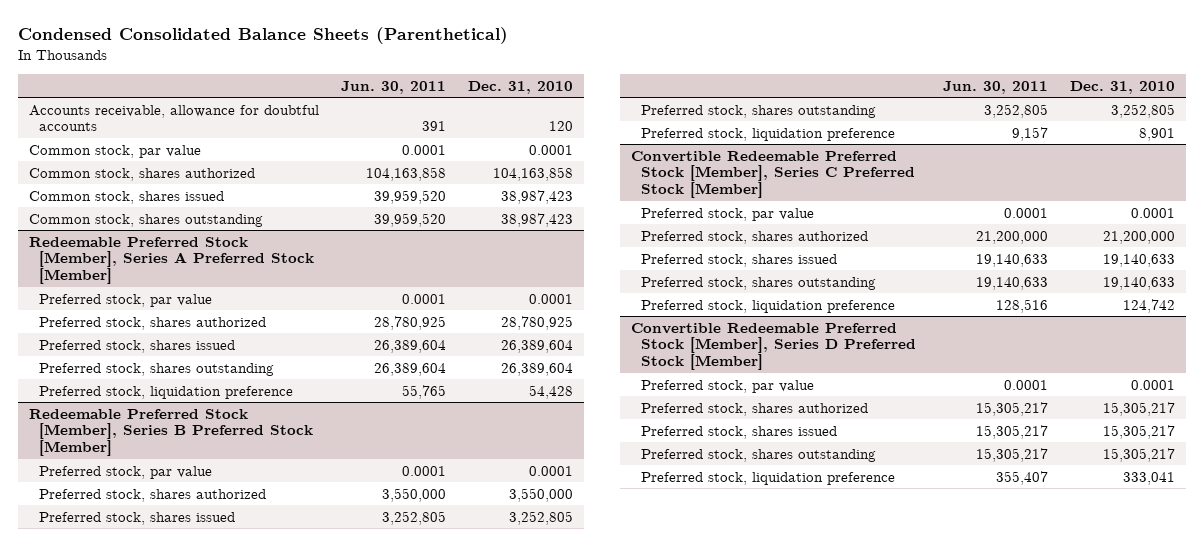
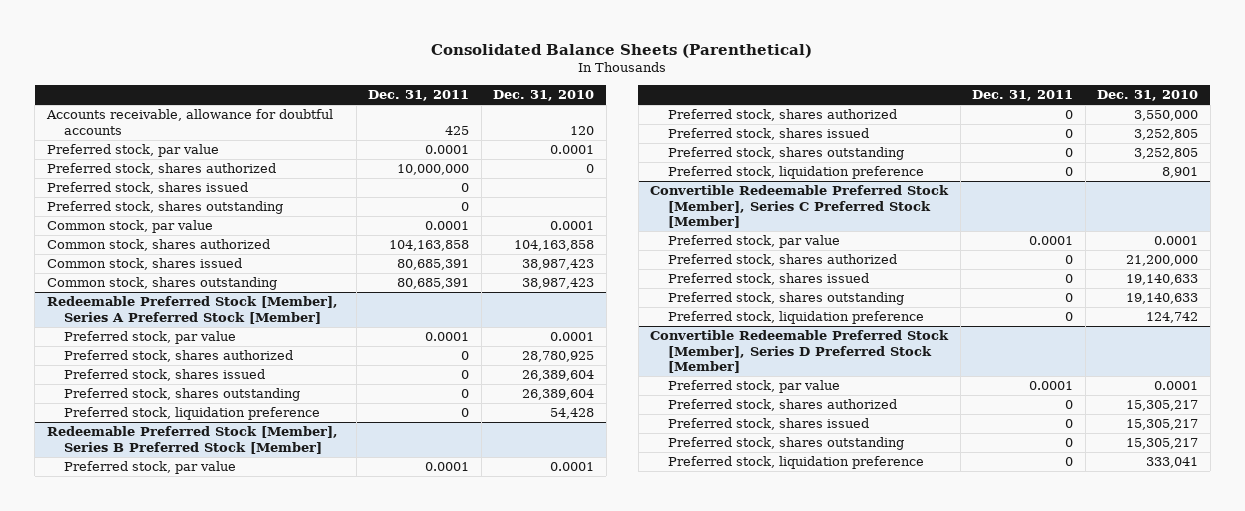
- Condensed Consolidated Balance Sheets (Parenthetical)
+ Consolidated Balance Sheets (Parenthetical)
- | Jun. 30, 2011 | Dec. 31, 2010
+ | Dec. 31, 2011 | Dec. 31, 2010
+ Preferred stock, par value | 0.0001 | 0.0001
+ Preferred stock, shares authorized | 10,000,000 | 0
+ Preferred stock, shares issued | 0 |
+ Preferred stock, shares outstanding | 0 |

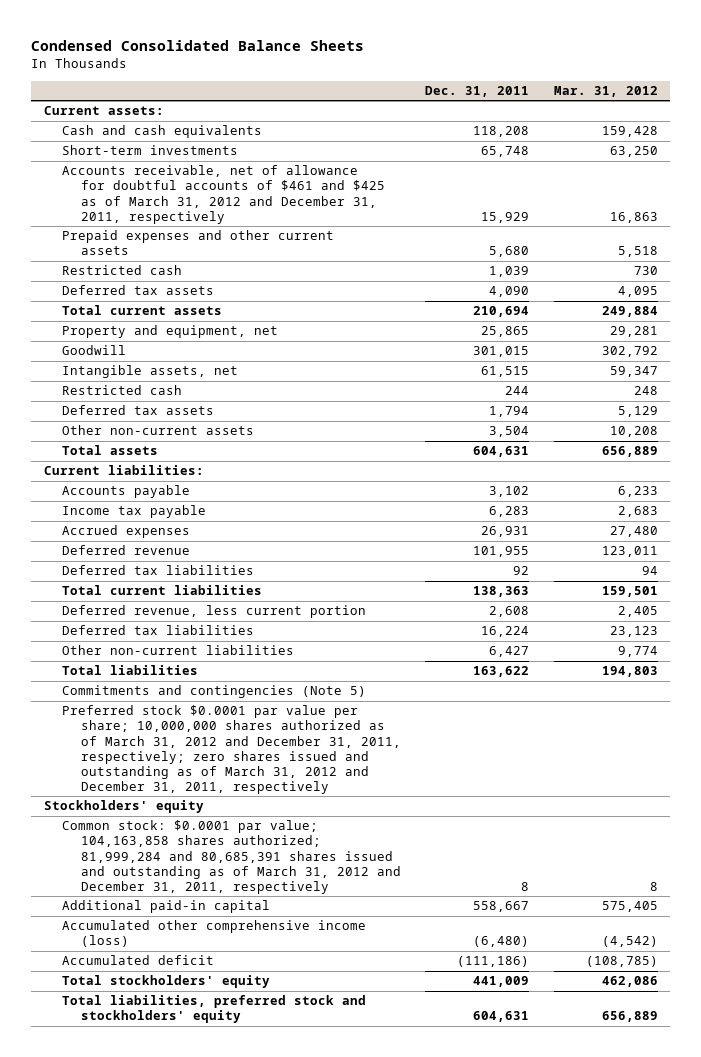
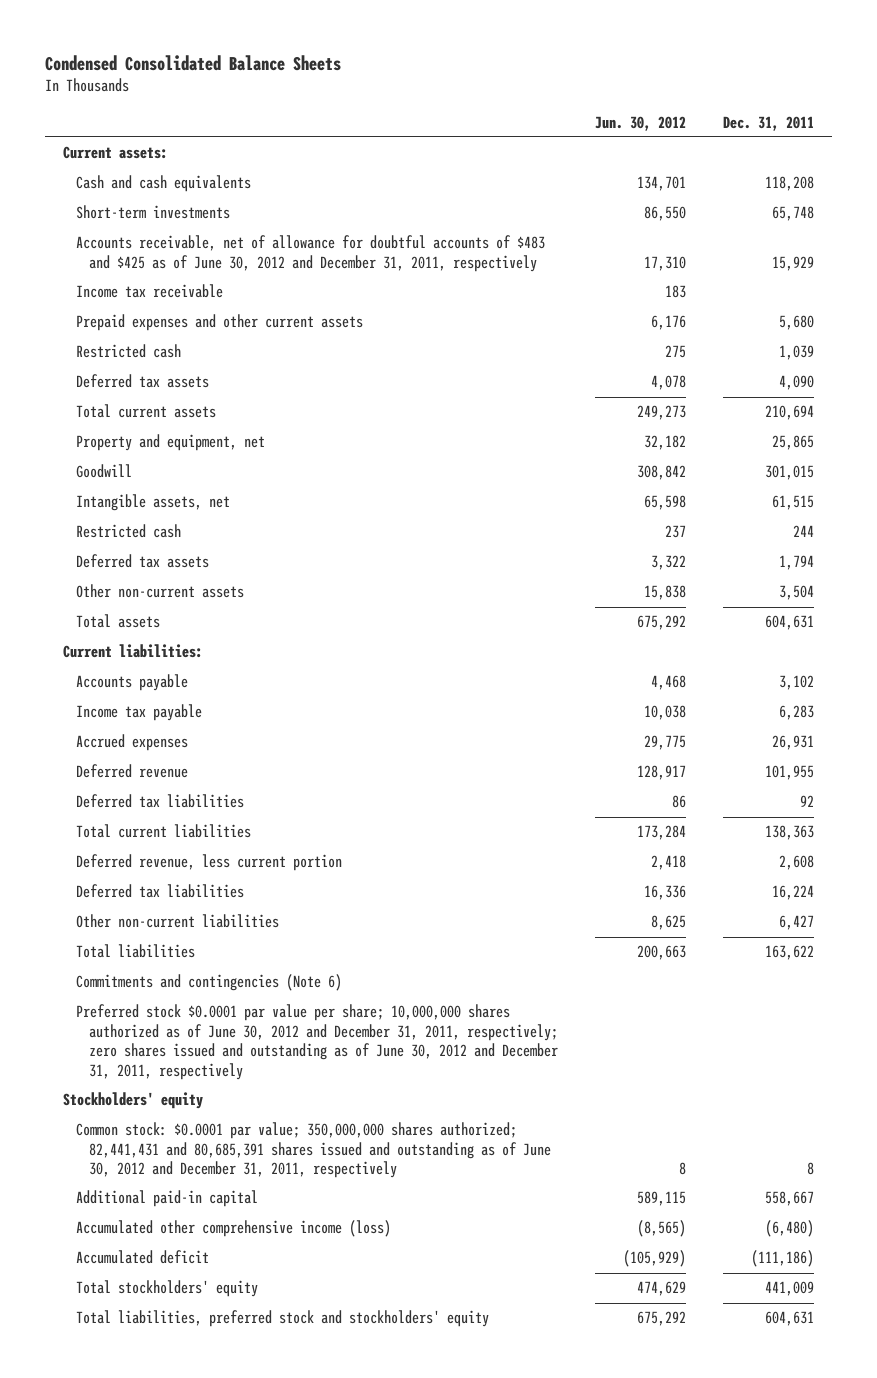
- | Dec. 31, 2011 | Mar. 31, 2012
+ | Jun. 30, 2012 | Dec. 31, 2011
- Accounts receivable, net of allowance for doubtful accounts of $461 and $425 as of March 31, 2012 and December 31, 2011, respectively | 15,929 | 16,863
+ Accounts receivable, net of allowance for doubtful accounts of $483 and $425 as of June 30, 2012 and December 31, 2011, respectively | 17,310 | 15,929
+ Income tax receivable | 183 |
- Commitments and contingencies (Note 5)
- Preferred stock $0.0001 par value per share; 10,000,000 shares authorized as of March 31, 2012 and December 31, 2011, respectively; zero shares issued and outstanding as of March 31, 2012 and December 31, 2011, respectively
+ Commitments and contingencies (Note 6)
+ Preferred stock $0.0001 par value per share; 10,000,000 shares authorized as of June 30, 2012 and December 31, 2011, respectively; zero shares issued and outstanding as of June 30, 2012 and December 31, 2011, respectively
- Common stock: $0.0001 par value; 104,163,858 shares authorized; 81,999,284 and 80,685,391 shares issued and outstanding as of March 31, 2012 and December 31, 2011, respectively | 8 | 8
+ Common stock: $0.0001 par value; 350,000,000 shares authorized; 82,441,431 and 80,685,391 shares issued and outstanding as of June 30, 2012 and December 31, 2011, respectively | 8 | 8

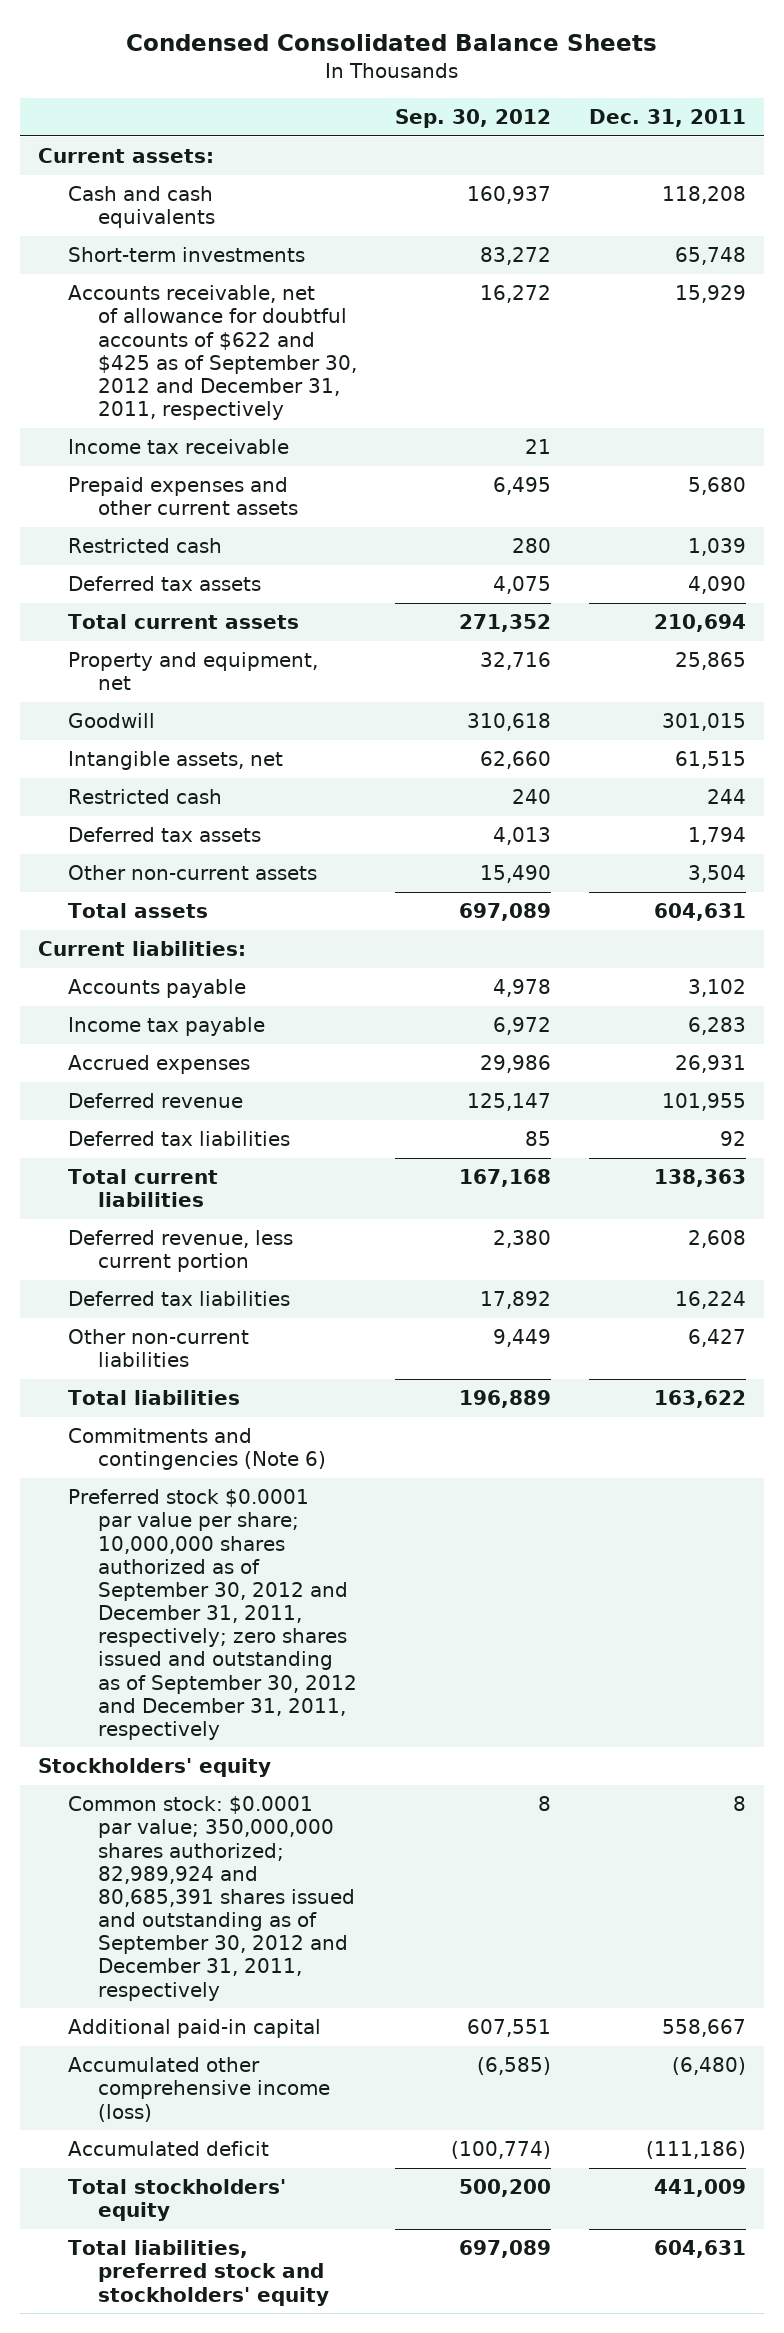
- | Jun. 30, 2012 | Dec. 31, 2011
+ | Sep. 30, 2012 | Dec. 31, 2011
- Accounts receivable, net of allowance for doubtful accounts of $483 and $425 as of June 30, 2012 and December 31, 2011, respectively | 17,310 | 15,929
+ Accounts receivable, net of allowance for doubtful accounts of $622 and $425 as of September 30, 2012 and December 31, 2011, respectively | 16,272 | 15,929
- Preferred stock $0.0001 par value per share; 10,000,000 shares authorized as of June 30, 2012 and December 31, 2011, respectively; zero shares issued and outstanding as of June 30, 2012 and December 31, 2011, respectively
+ Preferred stock $0.0001 par value per share; 10,000,000 shares authorized as of September 30, 2012 and December 31, 2011, respectively; zero shares issued and outstanding as of September 30, 2012 and December 31, 2011, respectively
- Common stock: $0.0001 par value; 350,000,000 shares authorized; 82,441,431 and 80,685,391 shares issued and outstanding as of June 30, 2012 and December 31, 2011, respectively | 8 | 8
+ Common stock: $0.0001 par value; 350,000,000 shares authorized; 82,989,924 and 80,685,391 shares issued and outstanding as of September 30, 2012 and December 31, 2011, respectively | 8 | 8

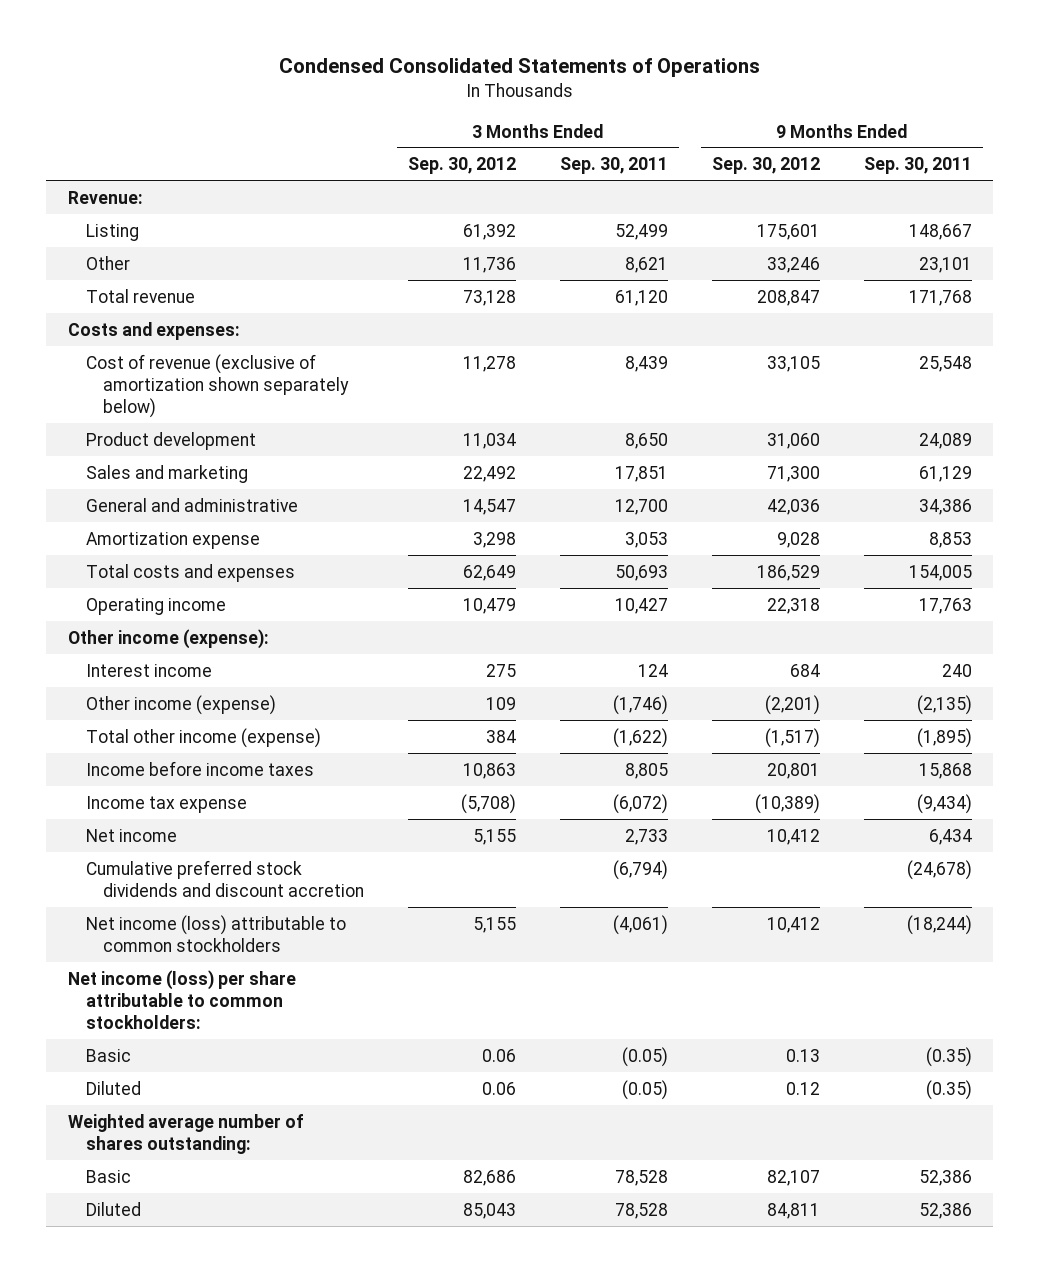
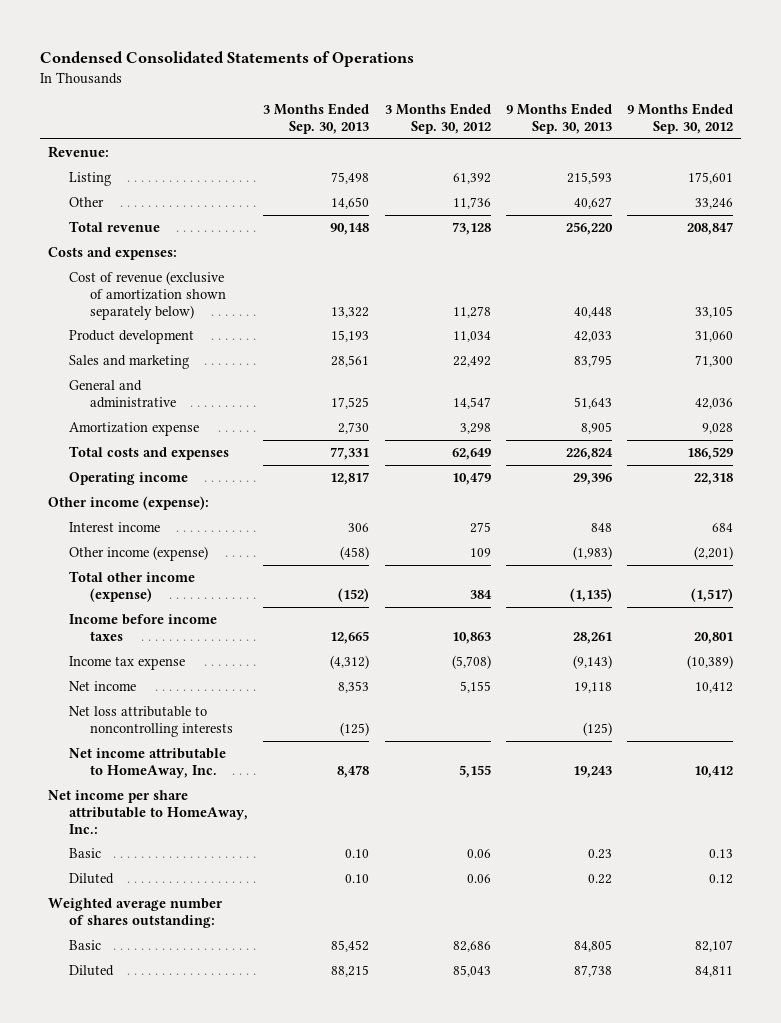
- | 3 Months Ended Sep. 30, 2012 | 3 Months Ended Sep. 30, 2011 | 9 Months Ended Sep. 30, 2012 | 9 Months Ended Sep. 30, 2011
+ | 3 Months Ended Sep. 30, 2013 | 3 Months Ended Sep. 30, 2012 | 9 Months Ended Sep. 30, 2013 | 9 Months Ended Sep. 30, 2012
- Cumulative preferred stock dividends and discount accretion | | (6,794) | | (24,678)
- Net income (loss) attributable to common stockholders | 5,155 | (4,061) | 10,412 | (18,244)
- Net income (loss) per share attributable to common stockholders:
+ Net loss attributable to noncontrolling interests | (125) | | (125) |
+ Net income attributable to HomeAway, Inc. | 8,478 | 5,155 | 19,243 | 10,412
+ Net income per share attributable to HomeAway, Inc.:

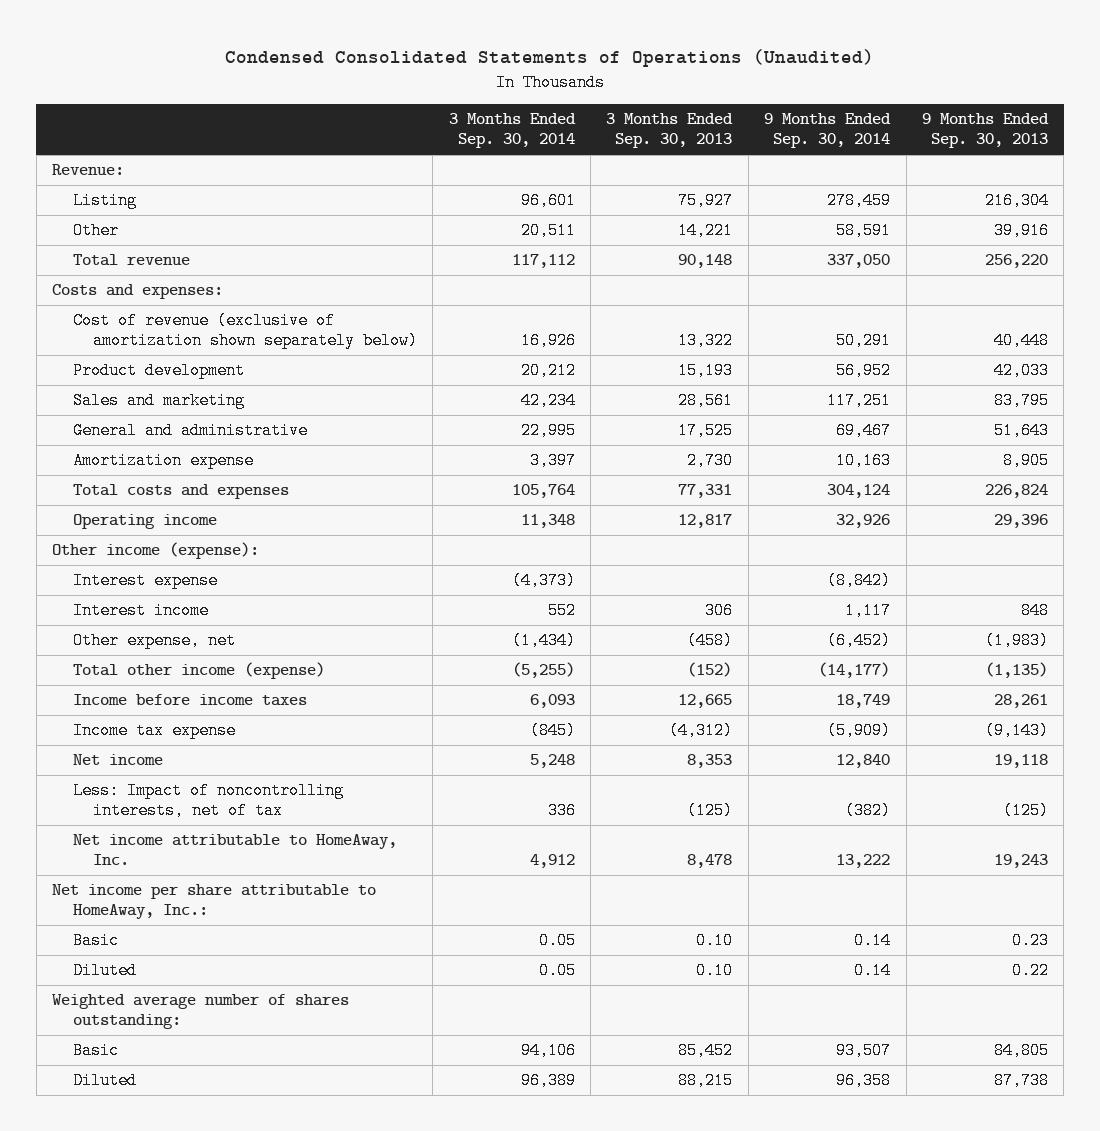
- Condensed Consolidated Statements of Operations
+ Condensed Consolidated Statements of Operations (Unaudited)
- | 3 Months Ended Sep. 30, 2013 | 3 Months Ended Sep. 30, 2012 | 9 Months Ended Sep. 30, 2013 | 9 Months Ended Sep. 30, 2012
+ | 3 Months Ended Sep. 30, 2014 | 3 Months Ended Sep. 30, 2013 | 9 Months Ended Sep. 30, 2014 | 9 Months Ended Sep. 30, 2013
- Listing | 75,498 | 61,392 | 215,593 | 175,601
- Other | 14,650 | 11,736 | 40,627 | 33,246
+ Listing | 96,601 | 75,927 | 278,459 | 216,304
+ Other | 20,511 | 14,221 | 58,591 | 39,916
+ Interest expense | (4,373) | | (8,842) |
- Other income (expense) | (458) | 109 | (1,983) | (2,201)
+ Other expense, net | (1,434) | (458) | (6,452) | (1,983)
- Net loss attributable to noncontrolling interests | (125) | | (125) |
+ Less: Impact of noncontrolling interests, net of tax | 336 | (125) | (382) | (125)

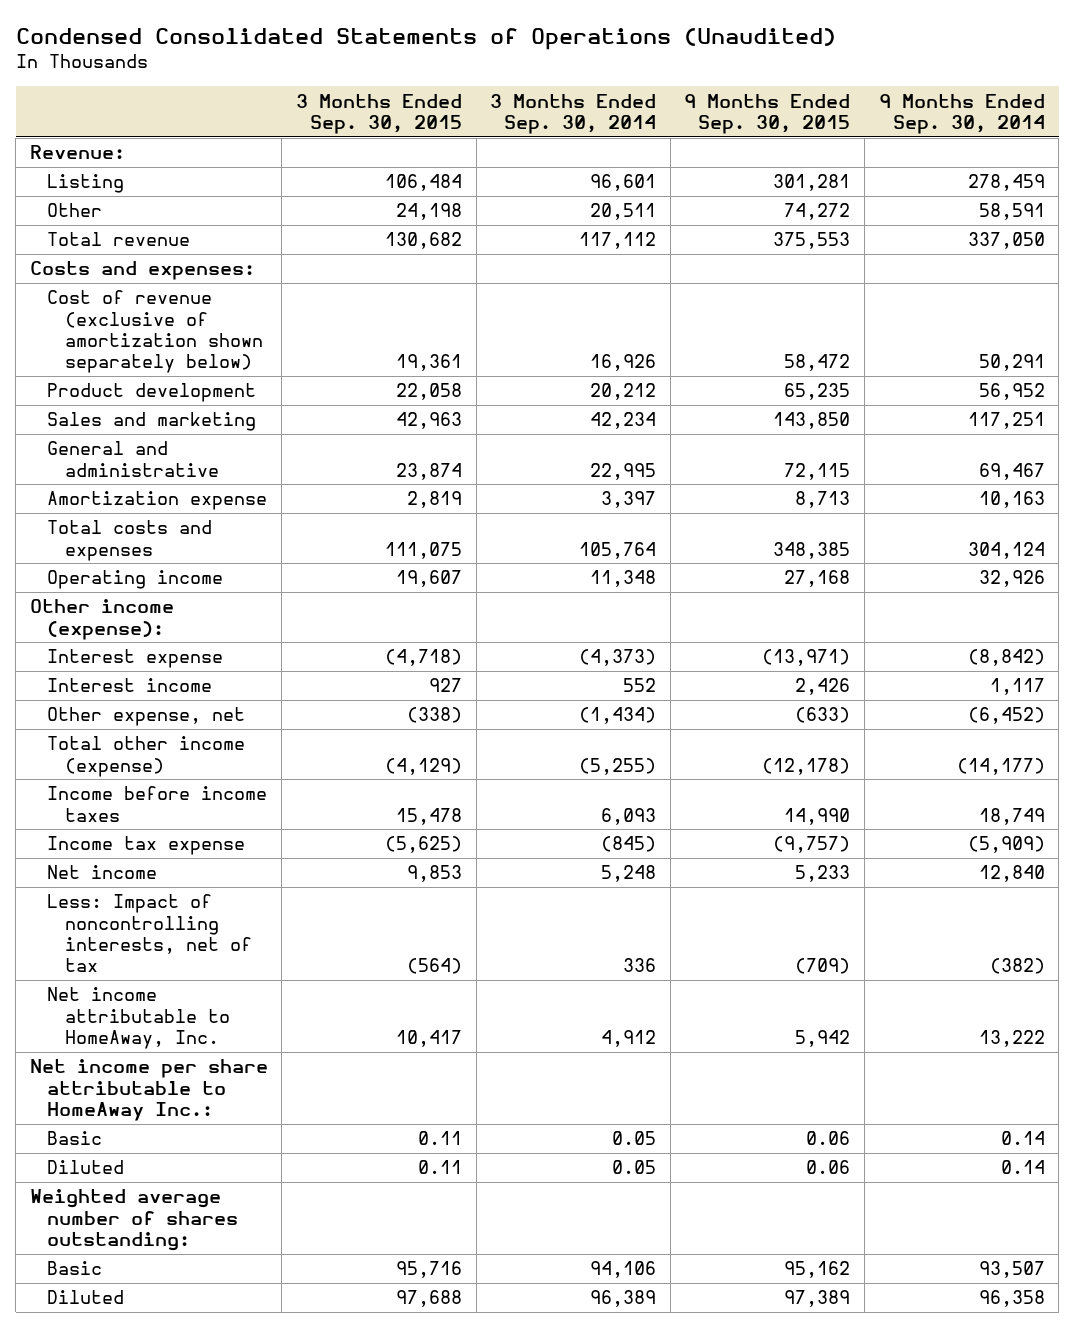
- | 3 Months Ended Sep. 30, 2014 | 3 Months Ended Sep. 30, 2013 | 9 Months Ended Sep. 30, 2014 | 9 Months Ended Sep. 30, 2013
+ | 3 Months Ended Sep. 30, 2015 | 3 Months Ended Sep. 30, 2014 | 9 Months Ended Sep. 30, 2015 | 9 Months Ended Sep. 30, 2014
- Net income per share attributable to HomeAway, Inc.:
+ Net income per share attributable to HomeAway Inc.:

